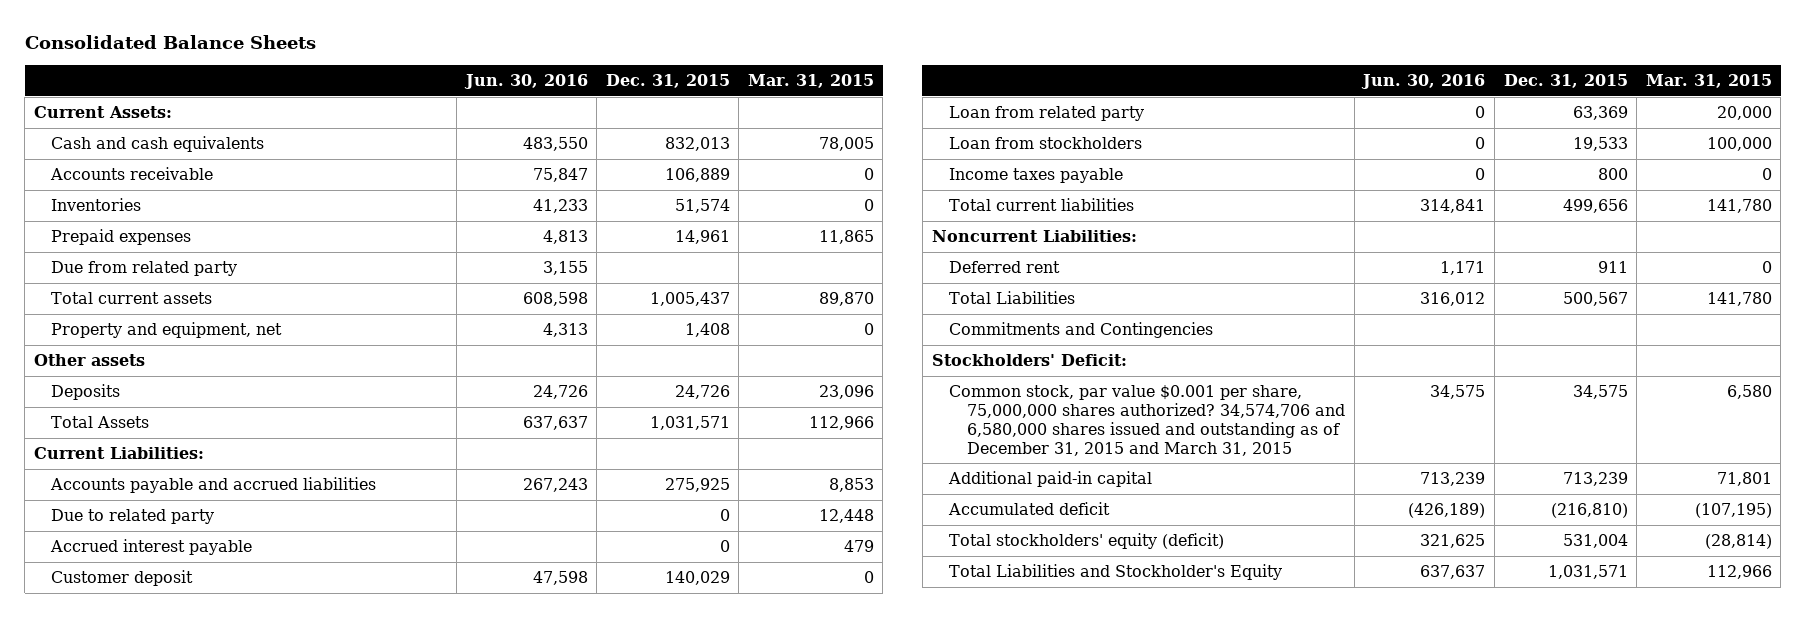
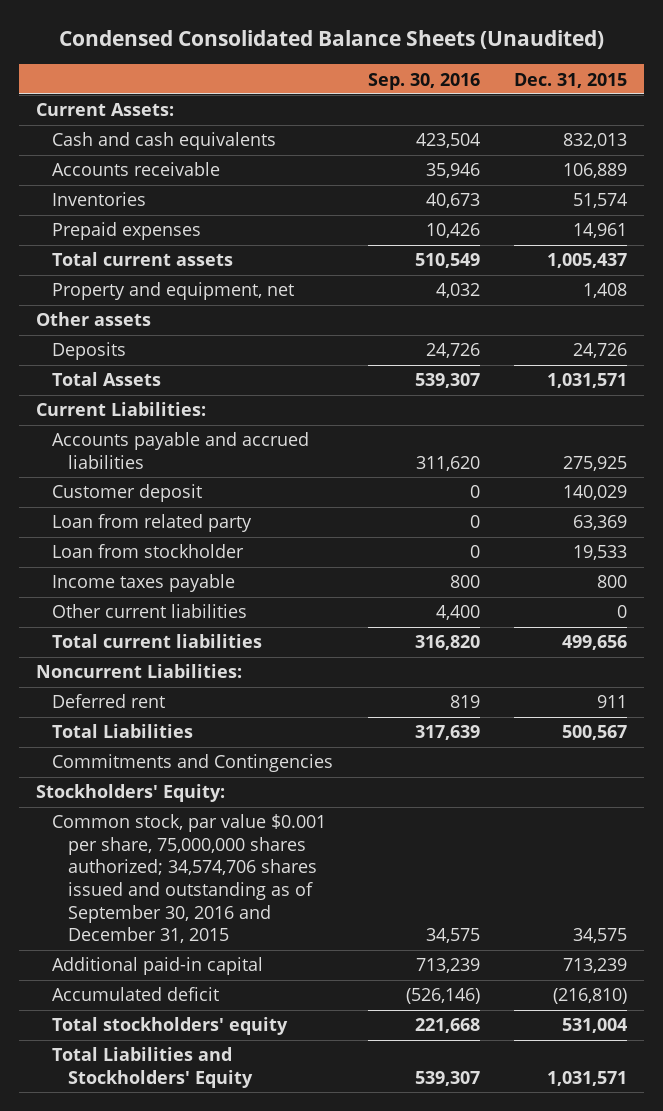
- Consolidated Balance Sheets
+ Condensed Consolidated Balance Sheets (Unaudited)
- | Jun. 30, 2016 | Dec. 31, 2015 | Mar. 31, 2015
+ | Sep. 30, 2016 | Dec. 31, 2015
- Due from related party | 3,155 | |
- Due to related party | | 0 | 12,448
- Accrued interest payable | | 0 | 479
- Loan from stockholders | 0 | 19,533 | 100,000
+ Loan from stockholder | 0 | 19,533
+ Other current liabilities | 4,400 | 0
- Stockholders' Deficit:
- Common stock, par value $0.001 per share, 75,000,000 shares authorized? 34,574,706 and 6,580,000 shares issued and outstanding as of December 31, 2015 and March 31, 2015 | 34,575 | 34,575 | 6,580
+ Stockholders' Equity:
+ Common stock, par value $0.001 per share, 75,000,000 shares authorized; 34,574,706 shares issued and outstanding as of September 30, 2016 and December 31, 2015 | 34,575 | 34,575
- Total stockholders' equity (deficit) | 321,625 | 531,004 | (28,814)
- Total Liabilities and Stockholder's Equity | 637,637 | 1,031,571 | 112,966
+ Total stockholders' equity | 221,668 | 531,004
+ Total Liabilities and Stockholders' Equity | 539,307 | 1,031,571

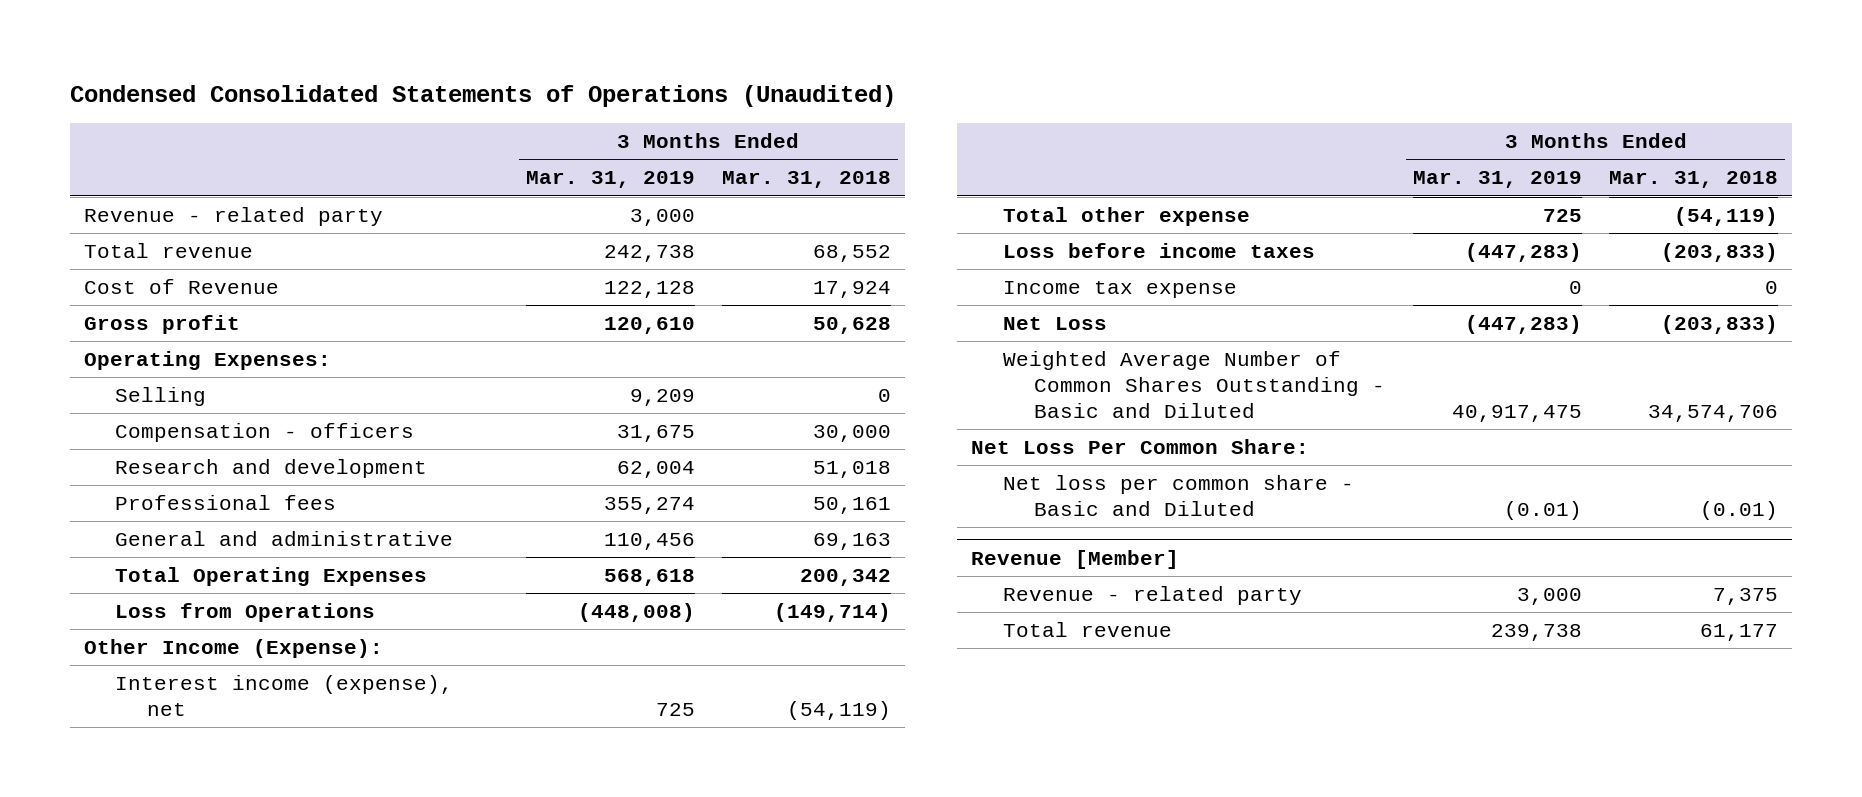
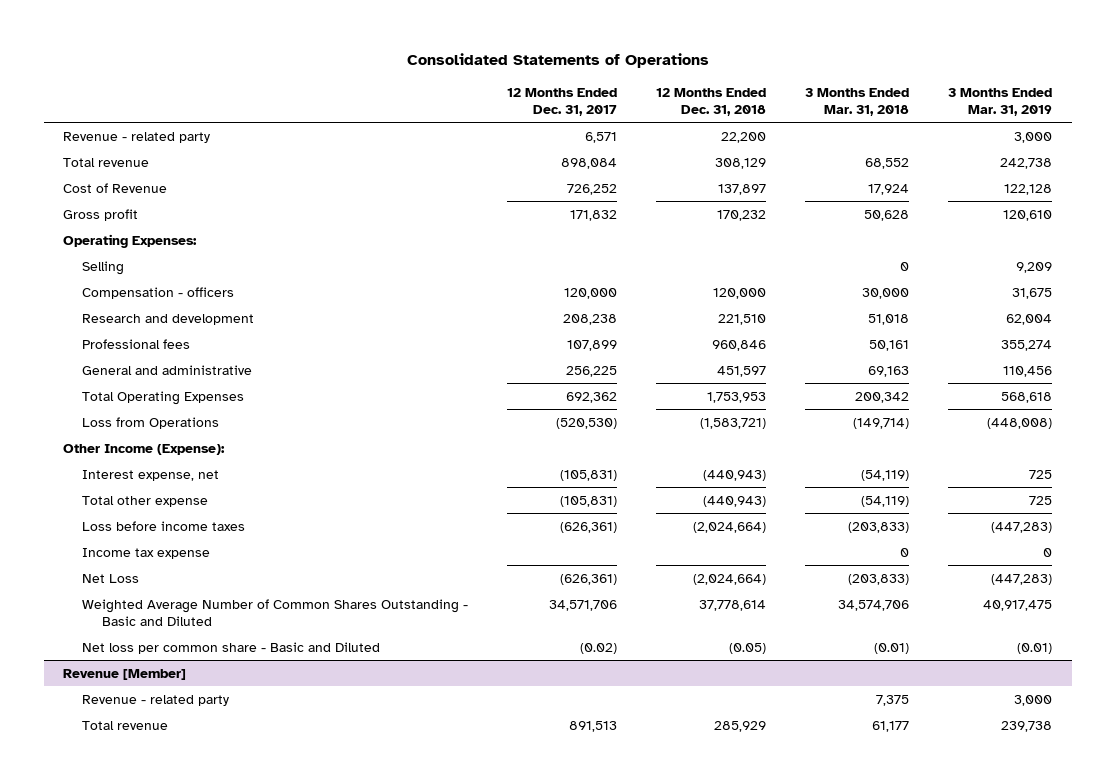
- Condensed Consolidated Statements of Operations (Unaudited)
+ Consolidated Statements of Operations
- | 3 Months Ended Mar. 31, 2019 | 3 Months Ended Mar. 31, 2018
+ | 12 Months Ended Dec. 31, 2017 | 12 Months Ended Dec. 31, 2018 | 3 Months Ended Mar. 31, 2018 | 3 Months Ended Mar. 31, 2019
- Interest income (expense), net | 725 | (54,119)
+ Interest expense, net | (105,831) | (440,943) | (54,119) | 725
- Net Loss Per Common Share:

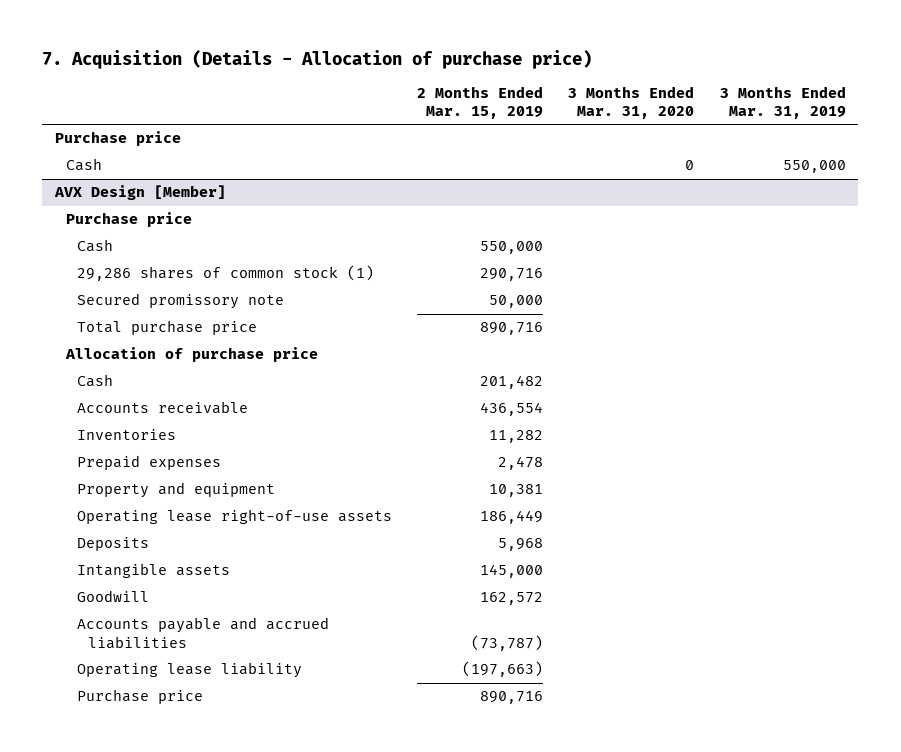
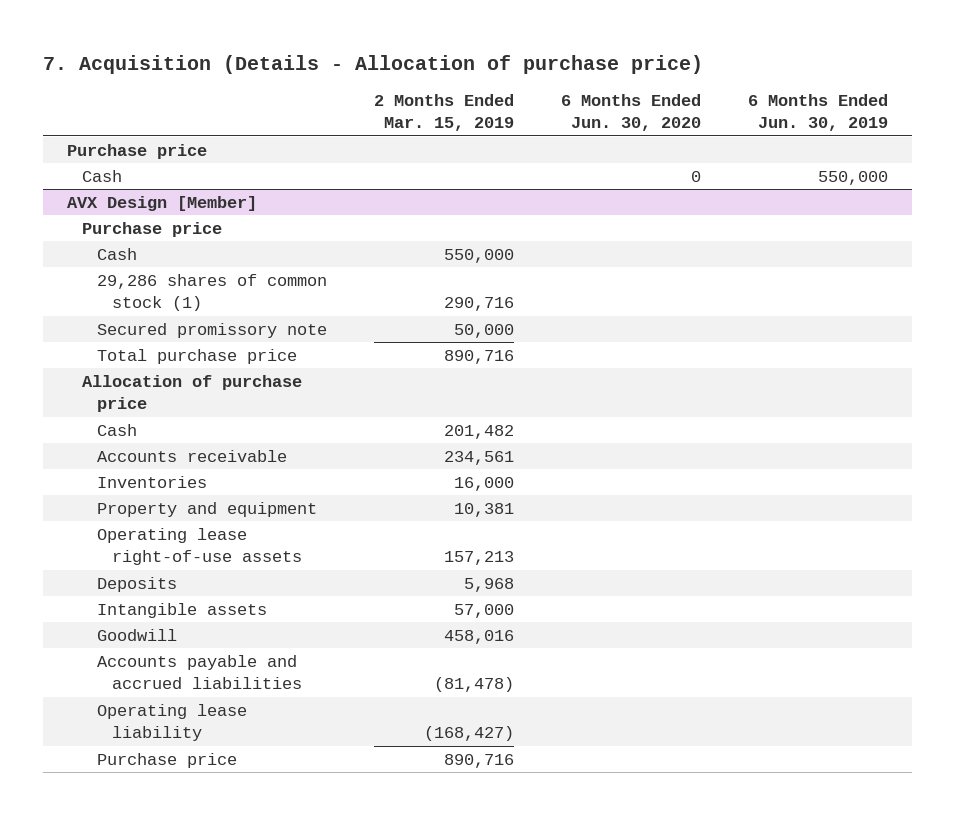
- | 2 Months Ended Mar. 15, 2019 | 3 Months Ended Mar. 31, 2020 | 3 Months Ended Mar. 31, 2019
+ | 2 Months Ended Mar. 15, 2019 | 6 Months Ended Jun. 30, 2020 | 6 Months Ended Jun. 30, 2019
@ AVX Design [Member]
- Accounts receivable | 436,554 | |
- Inventories | 11,282 | |
- Prepaid expenses | 2,478 | |
+ Accounts receivable | 234,561 | |
+ Inventories | 16,000 | |
- Operating lease right-of-use assets | 186,449 | |
+ Operating lease right-of-use assets | 157,213 | |
- Intangible assets | 145,000 | |
- Goodwill | 162,572 | |
- Accounts payable and accrued liabilities | (73,787) | |
- Operating lease liability | (197,663) | |
+ Intangible assets | 57,000 | |
+ Goodwill | 458,016 | |
+ Accounts payable and accrued liabilities | (81,478) | |
+ Operating lease liability | (168,427) | |

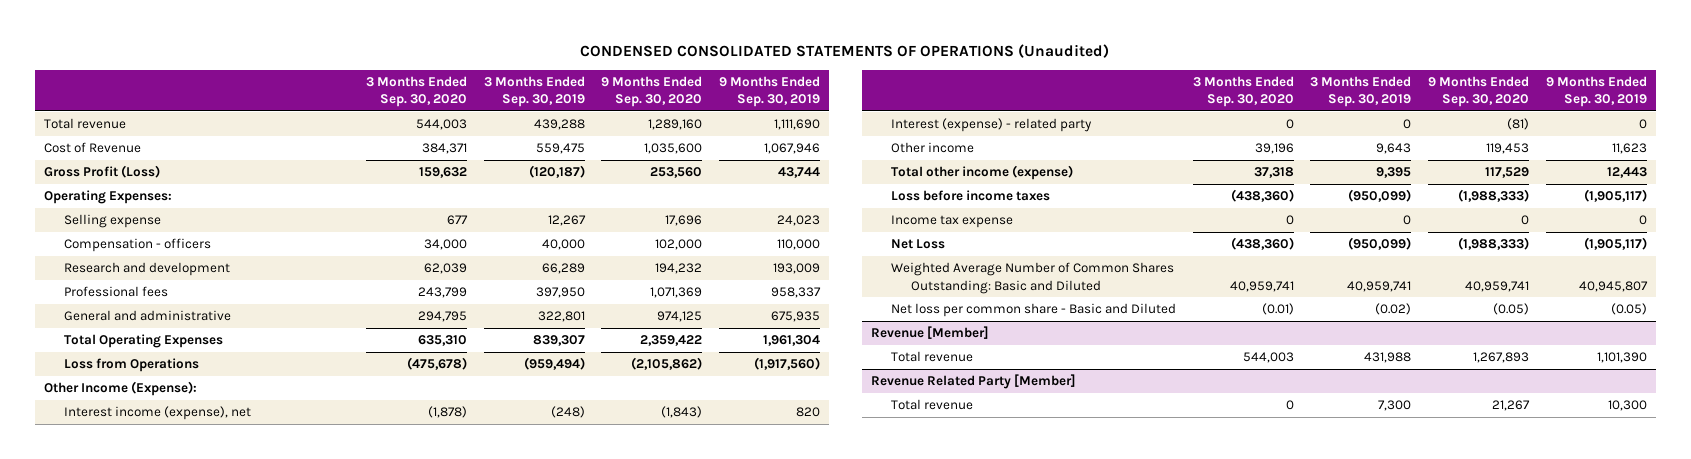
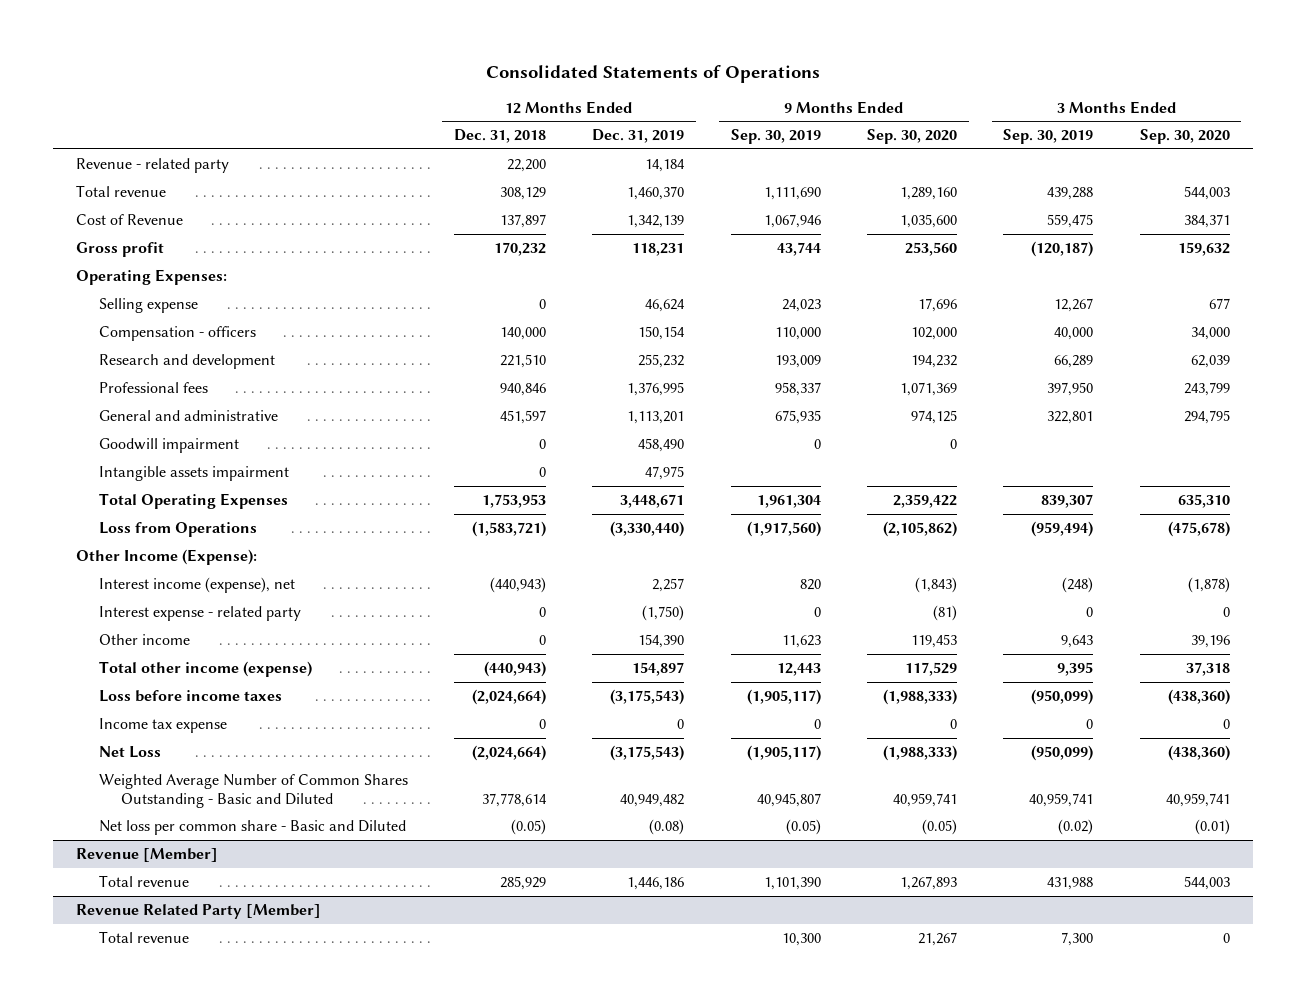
- CONDENSED CONSOLIDATED STATEMENTS OF OPERATIONS (Unaudited)
+ Consolidated Statements of Operations
- | 3 Months Ended Sep. 30, 2020 | 3 Months Ended Sep. 30, 2019 | 9 Months Ended Sep. 30, 2020 | 9 Months Ended Sep. 30, 2019
+ | 12 Months Ended Dec. 31, 2018 | 12 Months Ended Dec. 31, 2019 | 9 Months Ended Sep. 30, 2019 | 9 Months Ended Sep. 30, 2020 | 3 Months Ended Sep. 30, 2019 | 3 Months Ended Sep. 30, 2020
+ Revenue - related party | 22,200 | 14,184 | | | |
- Gross Profit (Loss) | 159,632 | (120,187) | 253,560 | 43,744
+ Gross profit | 170,232 | 118,231 | 43,744 | 253,560 | (120,187) | 159,632
+ Goodwill impairment | 0 | 458,490 | 0 | 0 | |
+ Intangible assets impairment | 0 | 47,975 | | | |
- Interest (expense) - related party | 0 | 0 | (81) | 0
+ Interest expense - related party | 0 | (1,750) | 0 | (81) | 0 | 0
- Weighted Average Number of Common Shares Outstanding: Basic and Diluted | 40,959,741 | 40,959,741 | 40,959,741 | 40,945,807
+ Weighted Average Number of Common Shares Outstanding - Basic and Diluted | 37,778,614 | 40,949,482 | 40,945,807 | 40,959,741 | 40,959,741 | 40,959,741

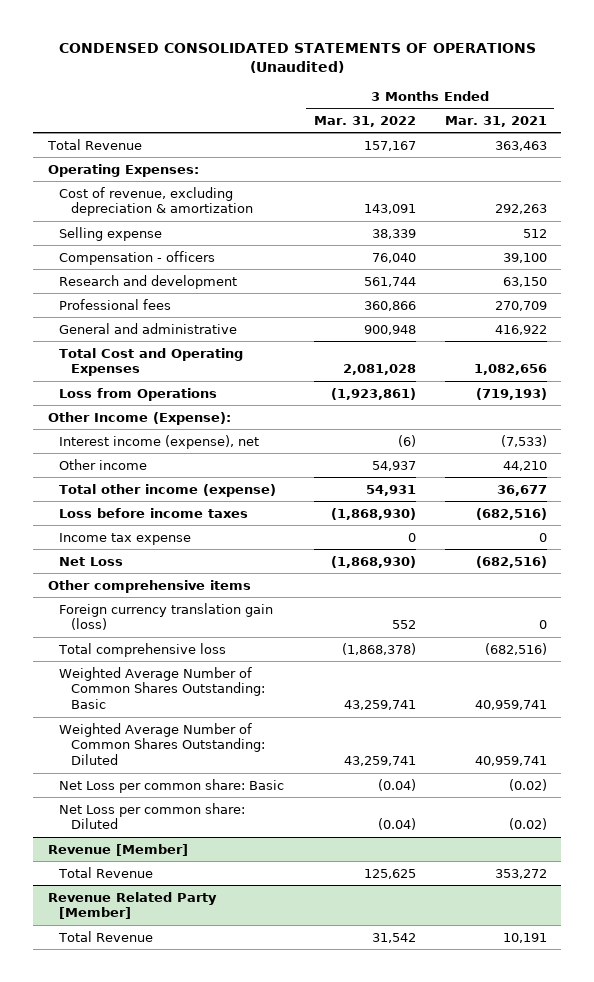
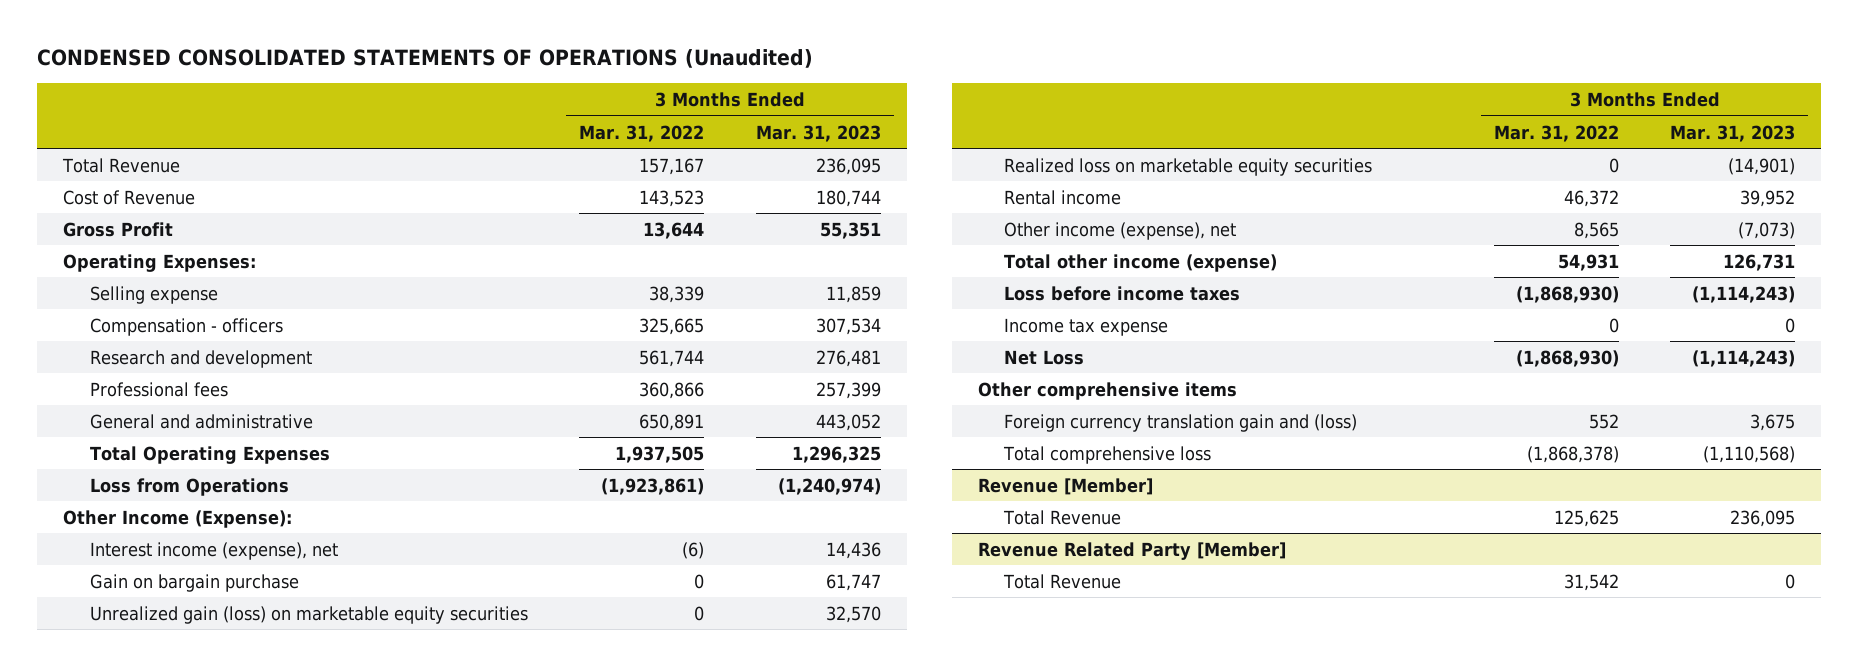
- | 3 Months Ended Mar. 31, 2022 | 3 Months Ended Mar. 31, 2021
+ | 3 Months Ended Mar. 31, 2022 | 3 Months Ended Mar. 31, 2023
+ Cost of Revenue | 143,523 | 180,744
+ Gross Profit | 13,644 | 55,351
- Cost of revenue, excluding depreciation & amortization | 143,091 | 292,263
- Compensation - officers | 76,040 | 39,100
+ Compensation - officers | 325,665 | 307,534
- General and administrative | 900,948 | 416,922
- Total Cost and Operating Expenses | 2,081,028 | 1,082,656
+ General and administrative | 650,891 | 443,052
+ Total Operating Expenses | 1,937,505 | 1,296,325
- Other income | 54,937 | 44,210
+ Gain on bargain purchase | 0 | 61,747
+ Unrealized gain (loss) on marketable equity securities | 0 | 32,570
+ Realized loss on marketable equity securities | 0 | (14,901)
+ Rental income | 46,372 | 39,952
+ Other income (expense), net | 8,565 | (7,073)
- Foreign currency translation gain (loss) | 552 | 0
+ Foreign currency translation gain and (loss) | 552 | 3,675
- Weighted Average Number of Common Shares Outstanding: Basic | 43,259,741 | 40,959,741
- Weighted Average Number of Common Shares Outstanding: Diluted | 43,259,741 | 40,959,741
- Net Loss per common share: Basic | (0.04) | (0.02)
- Net Loss per common share: Diluted | (0.04) | (0.02)

